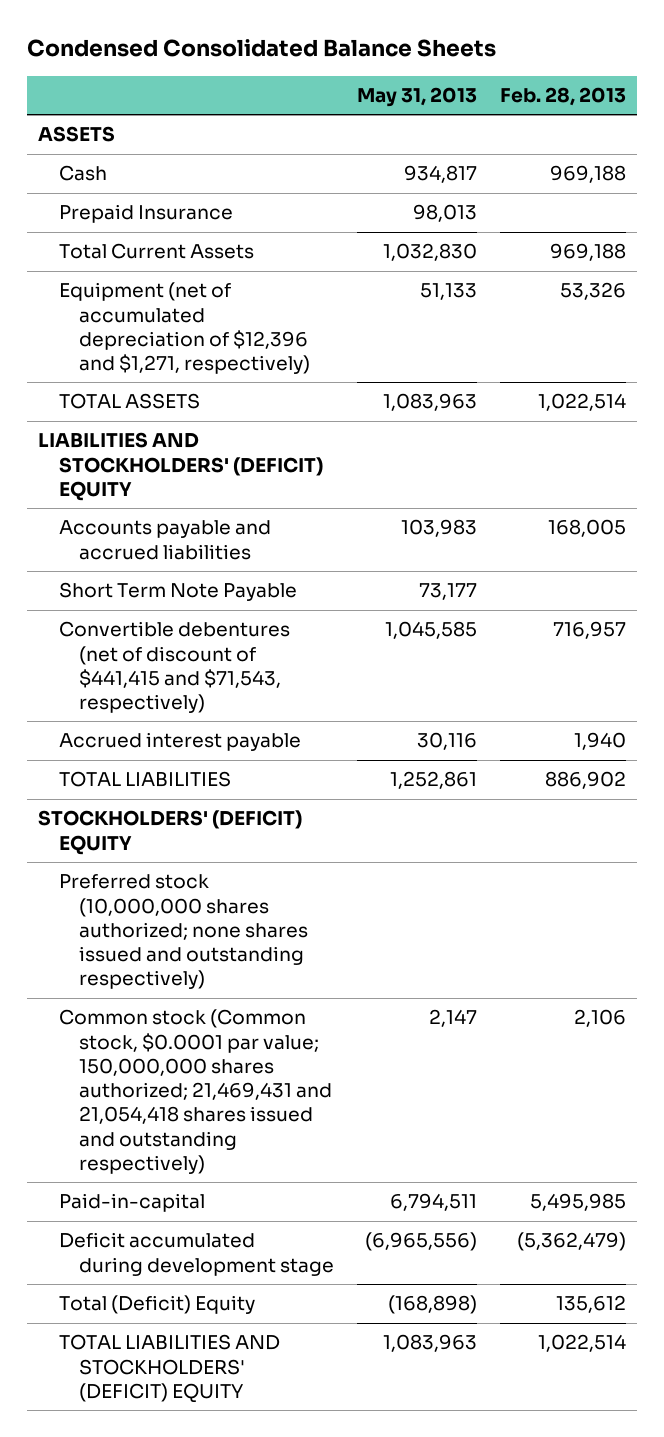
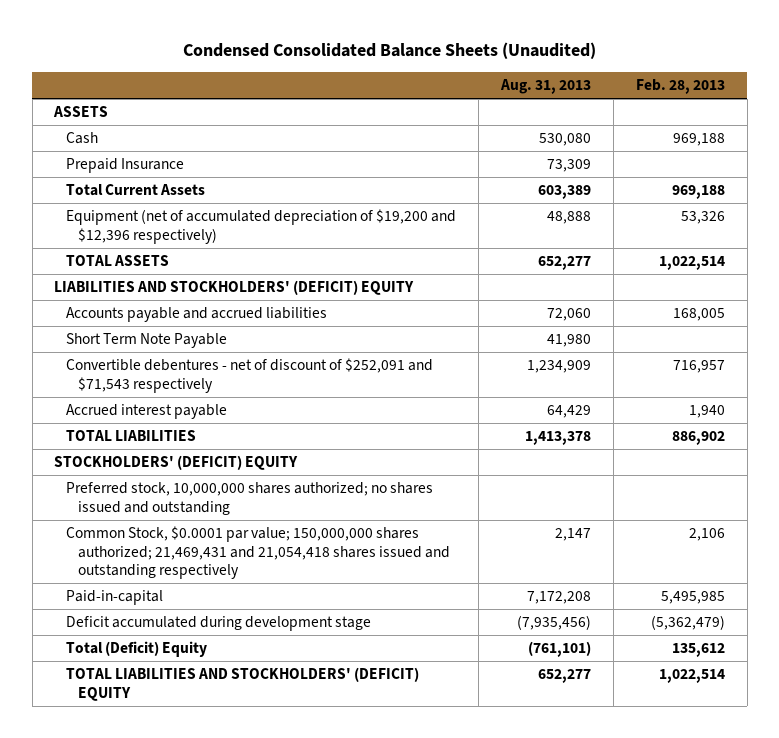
- Condensed Consolidated Balance Sheets
+ Condensed Consolidated Balance Sheets (Unaudited)
- | May 31, 2013 | Feb. 28, 2013
+ | Aug. 31, 2013 | Feb. 28, 2013
- Equipment (net of accumulated depreciation of $12,396 and $1,271, respectively) | 51,133 | 53,326
+ Equipment (net of accumulated depreciation of $19,200 and $12,396 respectively) | 48,888 | 53,326
- Convertible debentures (net of discount of $441,415 and $71,543, respectively) | 1,045,585 | 716,957
+ Convertible debentures - net of discount of $252,091 and $71,543 respectively | 1,234,909 | 716,957
- Preferred stock (10,000,000 shares authorized; none shares issued and outstanding respectively)
- Common stock (Common stock, $0.0001 par value; 150,000,000 shares authorized; 21,469,431 and 21,054,418 shares issued and outstanding respectively) | 2,147 | 2,106
+ Preferred stock, 10,000,000 shares authorized; no shares issued and outstanding
+ Common Stock, $0.0001 par value; 150,000,000 shares authorized; 21,469,431 and 21,054,418 shares issued and outstanding respectively | 2,147 | 2,106

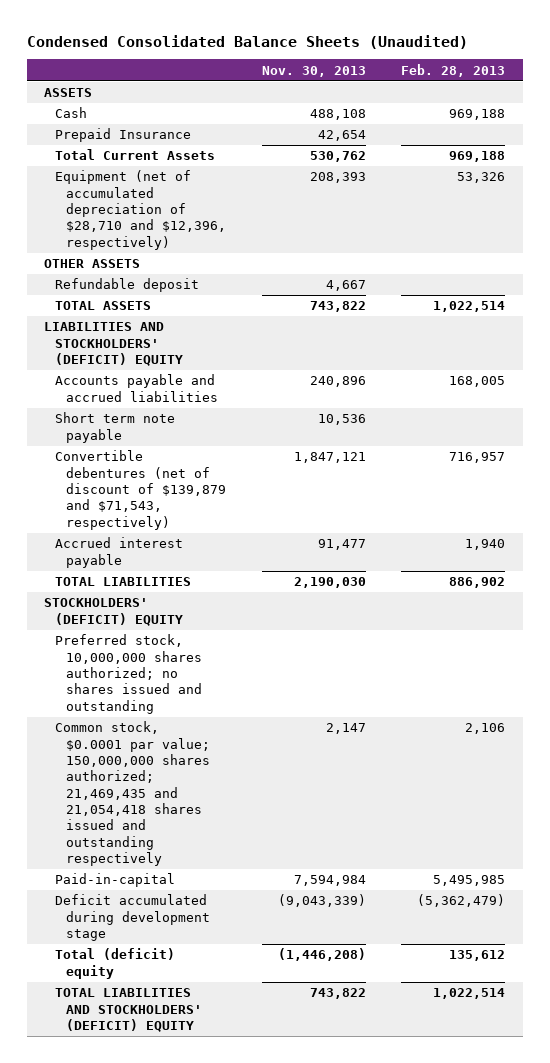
- | Aug. 31, 2013 | Feb. 28, 2013
+ | Nov. 30, 2013 | Feb. 28, 2013
- Equipment (net of accumulated depreciation of $19,200 and $12,396 respectively) | 48,888 | 53,326
+ Equipment (net of accumulated depreciation of $28,710 and $12,396, respectively) | 208,393 | 53,326
+ OTHER ASSETS
+ Refundable deposit | 4,667 |
- Short Term Note Payable | 41,980 |
- Convertible debentures - net of discount of $252,091 and $71,543 respectively | 1,234,909 | 716,957
+ Short term note payable | 10,536 |
+ Convertible debentures (net of discount of $139,879 and $71,543, respectively) | 1,847,121 | 716,957
- Common Stock, $0.0001 par value; 150,000,000 shares authorized; 21,469,431 and 21,054,418 shares issued and outstanding respectively | 2,147 | 2,106
+ Common stock, $0.0001 par value; 150,000,000 shares authorized; 21,469,435 and 21,054,418 shares issued and outstanding respectively | 2,147 | 2,106
- Total (Deficit) Equity | (761,101) | 135,612
+ Total (deficit) equity | (1,446,208) | 135,612

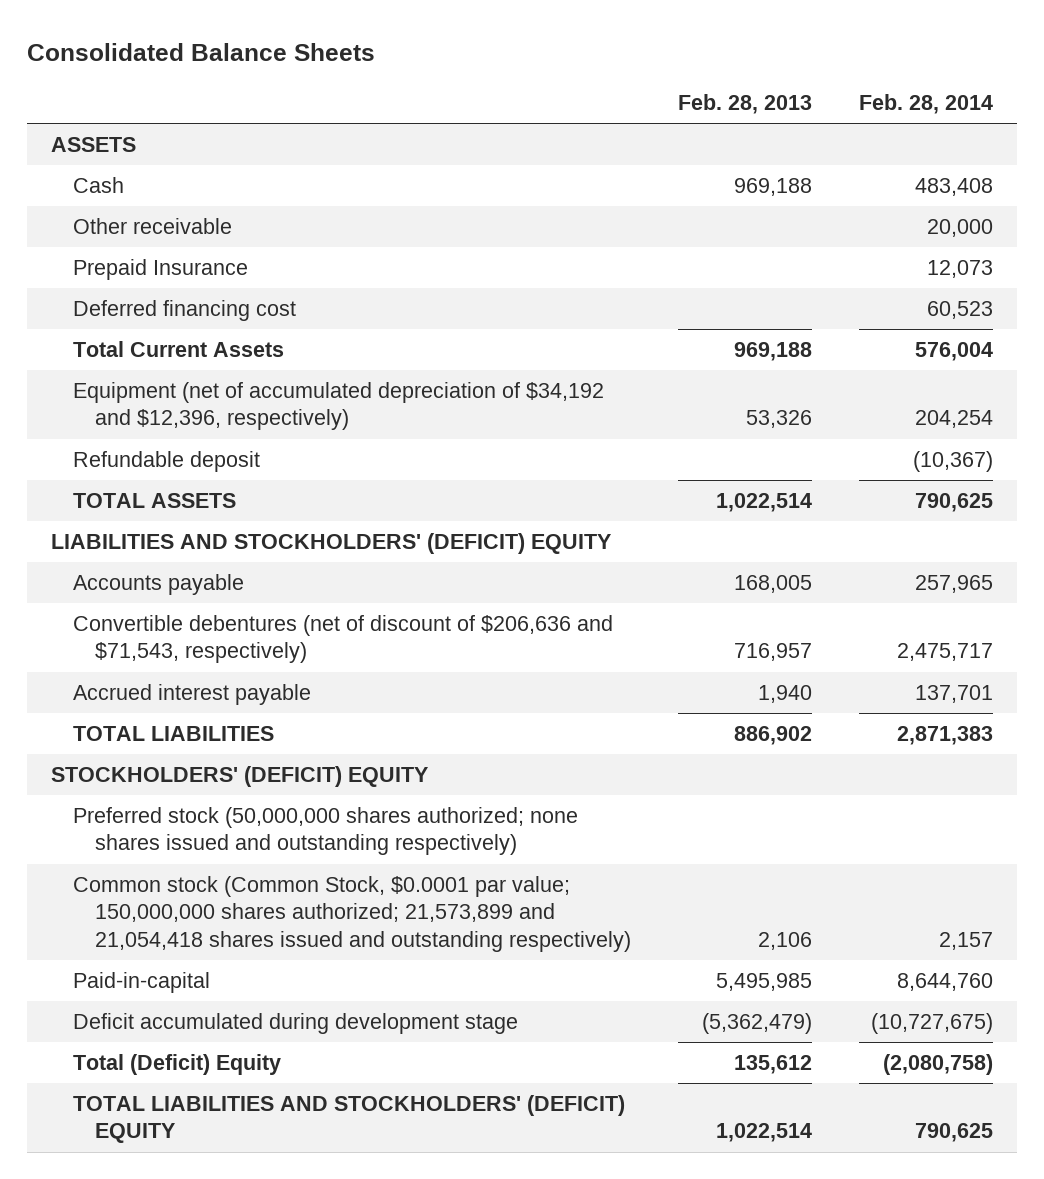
- Condensed Consolidated Balance Sheets (Unaudited)
+ Consolidated Balance Sheets
- | Nov. 30, 2013 | Feb. 28, 2013
+ | Feb. 28, 2013 | Feb. 28, 2014
+ Other receivable | | 20,000
+ Deferred financing cost | | 60,523
- Equipment (net of accumulated depreciation of $28,710 and $12,396, respectively) | 208,393 | 53,326
- OTHER ASSETS
+ Equipment (net of accumulated depreciation of $34,192 and $12,396, respectively) | 53,326 | 204,254
- Accounts payable and accrued liabilities | 240,896 | 168,005
- Short term note payable | 10,536 |
- Convertible debentures (net of discount of $139,879 and $71,543, respectively) | 1,847,121 | 716,957
+ Accounts payable | 168,005 | 257,965
+ Convertible debentures (net of discount of $206,636 and $71,543, respectively) | 716,957 | 2,475,717
- Preferred stock, 10,000,000 shares authorized; no shares issued and outstanding
- Common stock, $0.0001 par value; 150,000,000 shares authorized; 21,469,435 and 21,054,418 shares issued and outstanding respectively | 2,147 | 2,106
+ Preferred stock (50,000,000 shares authorized; none shares issued and outstanding respectively)
+ Common stock (Common Stock, $0.0001 par value; 150,000,000 shares authorized; 21,573,899 and 21,054,418 shares issued and outstanding respectively) | 2,106 | 2,157
- Total (deficit) equity | (1,446,208) | 135,612
+ Total (Deficit) Equity | 135,612 | (2,080,758)

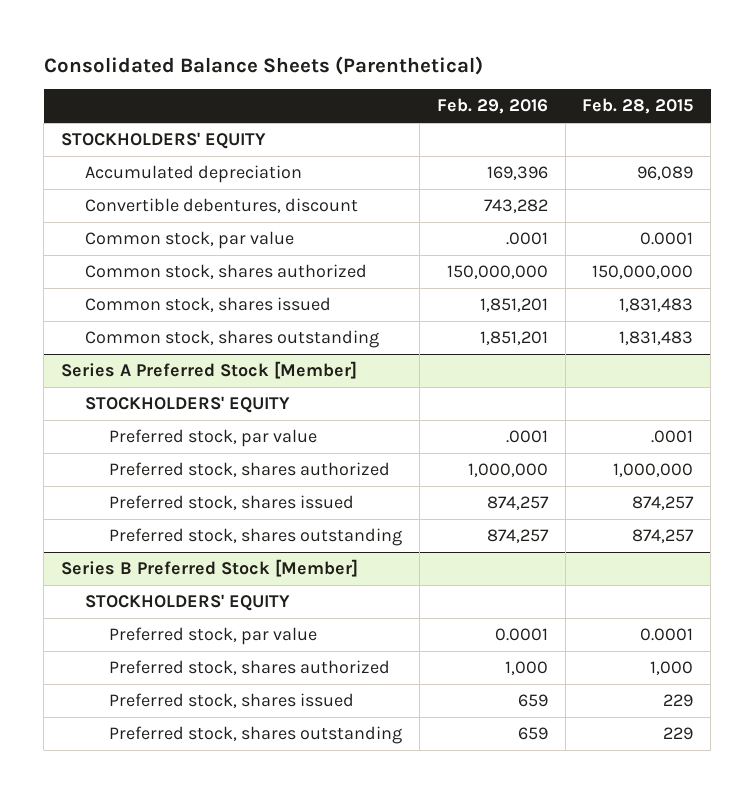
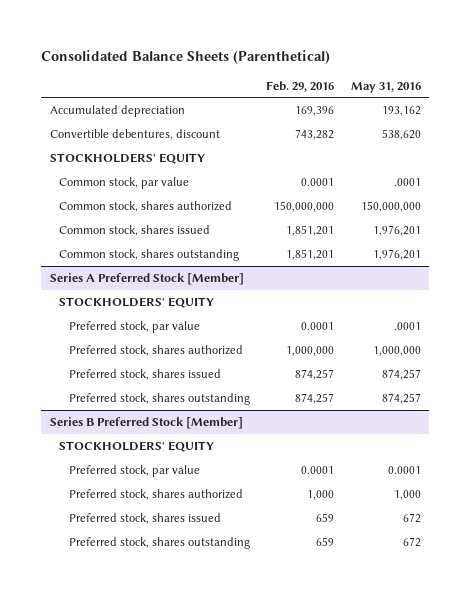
- | Feb. 29, 2016 | Feb. 28, 2015
+ | Feb. 29, 2016 | May 31, 2016
- Common stock, par value | .0001 | 0.0001
moved down: STOCKHOLDERS' EQUITY
+ Common stock, par value | 0.0001 | .0001
@ Series A Preferred Stock [Member]
- Preferred stock, par value | .0001 | .0001
+ Preferred stock, par value | 0.0001 | .0001

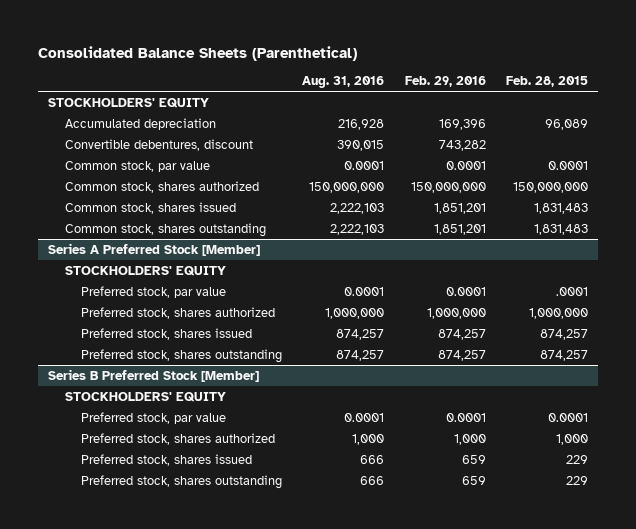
- | Feb. 29, 2016 | May 31, 2016
+ | Aug. 31, 2016 | Feb. 29, 2016 | Feb. 28, 2015
moved up: STOCKHOLDERS' EQUITY

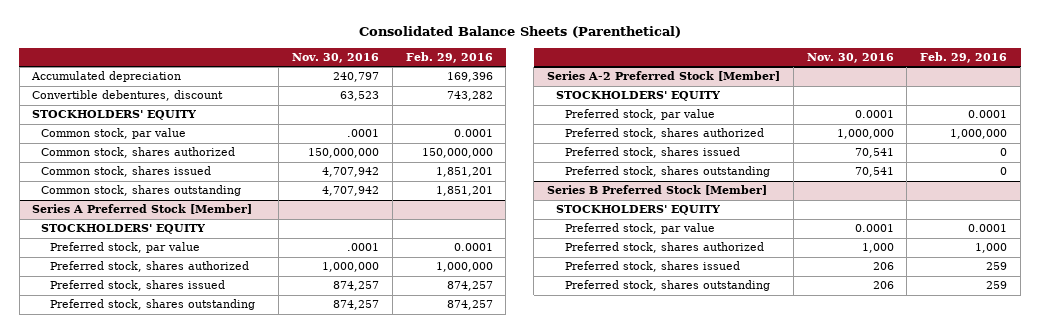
- | Aug. 31, 2016 | Feb. 29, 2016 | Feb. 28, 2015
+ | Nov. 30, 2016 | Feb. 29, 2016
moved down: STOCKHOLDERS' EQUITY
+ Series A-2 Preferred Stock [Member]
+ STOCKHOLDERS' EQUITY
+ Preferred stock, par value | 0.0001 | 0.0001
+ Preferred stock, shares authorized | 1,000,000 | 1,000,000
+ Preferred stock, shares issued | 70,541 | 0
+ Preferred stock, shares outstanding | 70,541 | 0
@ Series B Preferred Stock [Member]
- Preferred stock, shares issued | 666 | 659 | 229
- Preferred stock, shares outstanding | 666 | 659 | 229
+ Preferred stock, shares issued | 206 | 259
+ Preferred stock, shares outstanding | 206 | 259

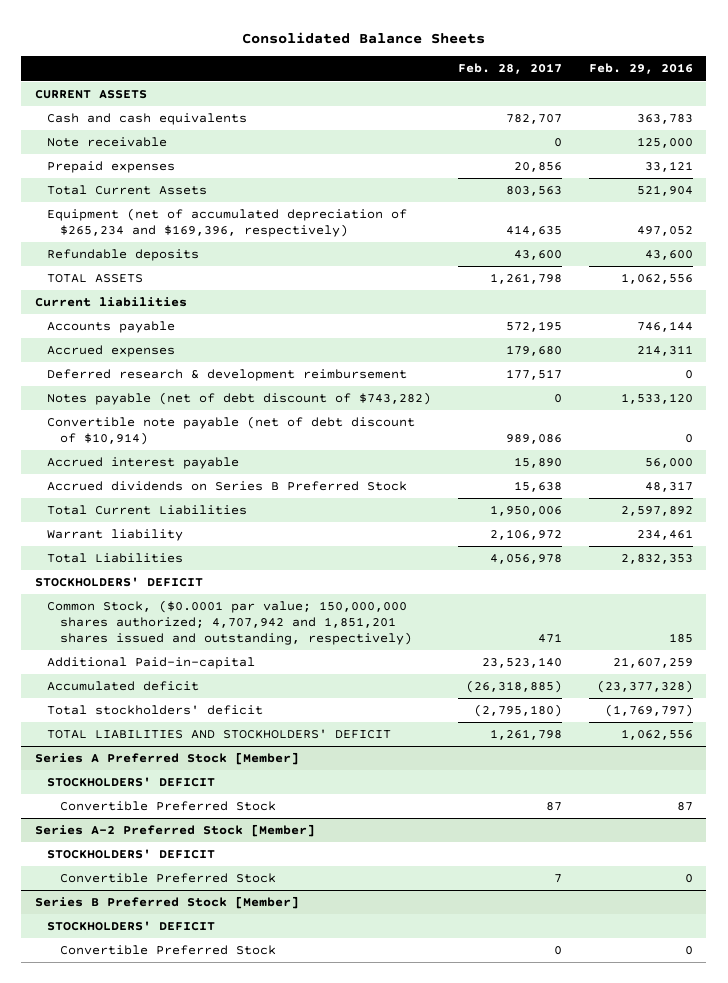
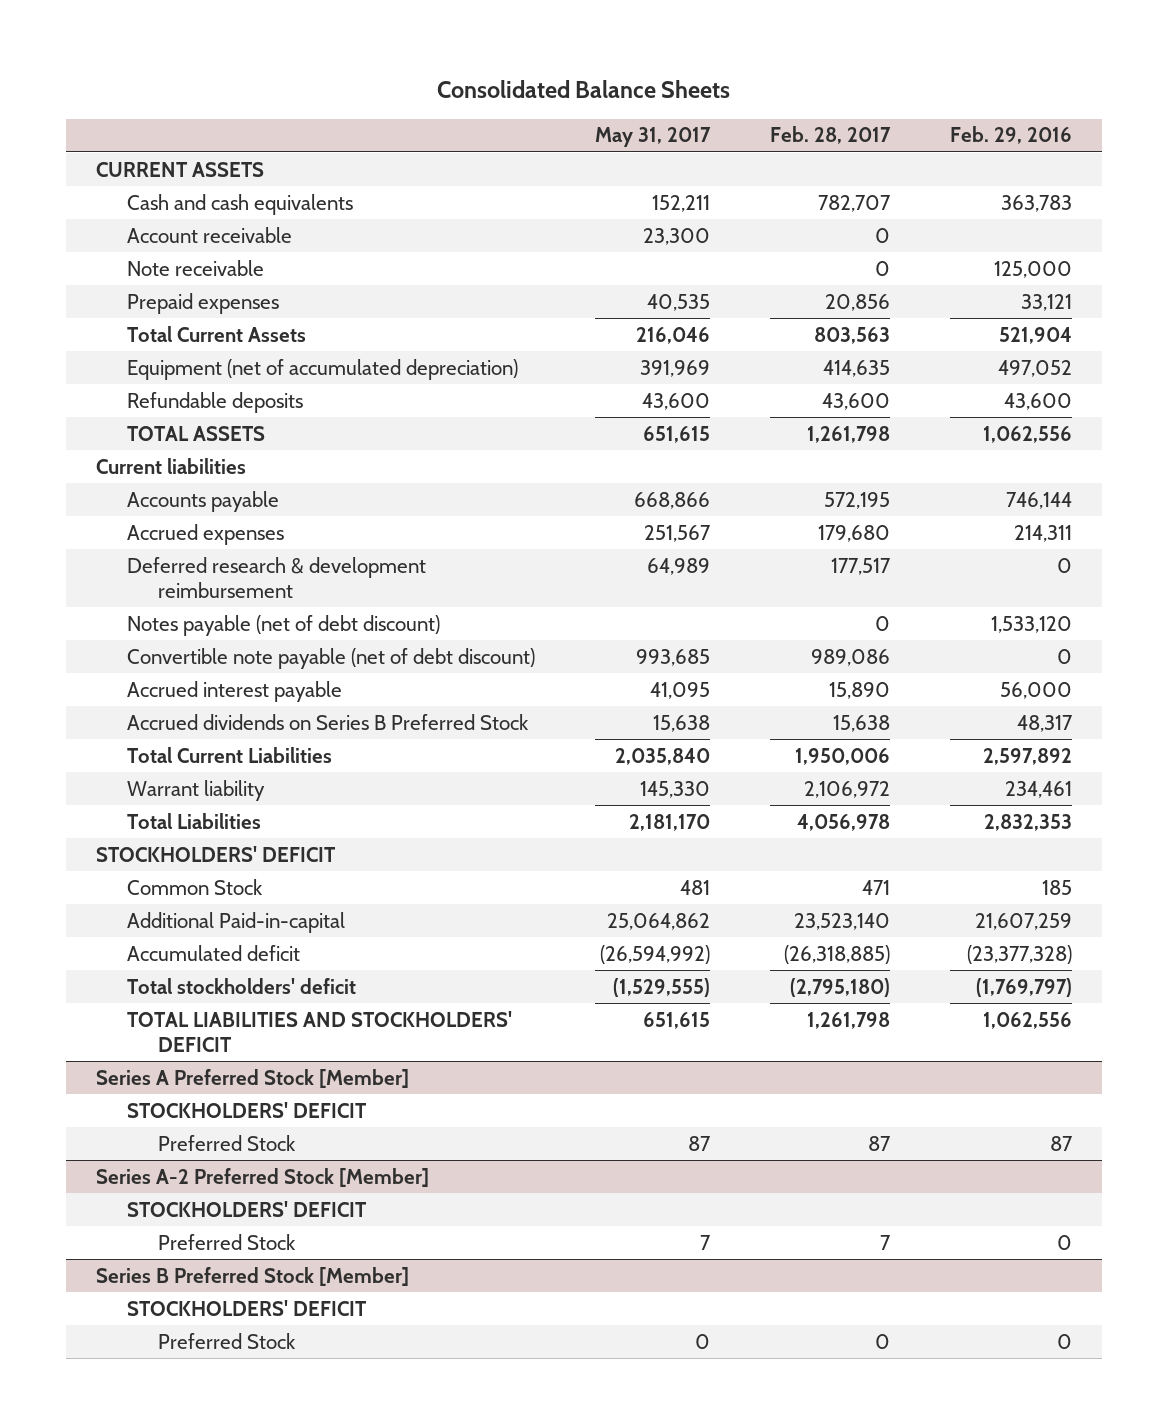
- | Feb. 28, 2017 | Feb. 29, 2016
+ | May 31, 2017 | Feb. 28, 2017 | Feb. 29, 2016
+ Account receivable | 23,300 | 0 |
- Equipment (net of accumulated depreciation of $265,234 and $169,396, respectively) | 414,635 | 497,052
+ Equipment (net of accumulated depreciation) | 391,969 | 414,635 | 497,052
- Notes payable (net of debt discount of $743,282) | 0 | 1,533,120
- Convertible note payable (net of debt discount of $10,914) | 989,086 | 0
+ Notes payable (net of debt discount) | | 0 | 1,533,120
+ Convertible note payable (net of debt discount) | 993,685 | 989,086 | 0
- Common Stock, ($0.0001 par value; 150,000,000 shares authorized; 4,707,942 and 1,851,201 shares issued and outstanding, respectively) | 471 | 185
+ Common Stock | 481 | 471 | 185
@ Series A Preferred Stock [Member]
- Convertible Preferred Stock | 87 | 87
+ Preferred Stock | 87 | 87 | 87
@ Series A-2 Preferred Stock [Member]
- Convertible Preferred Stock | 7 | 0
+ Preferred Stock | 7 | 7 | 0
@ Series B Preferred Stock [Member]
- Convertible Preferred Stock | 0 | 0
+ Preferred Stock | 0 | 0 | 0

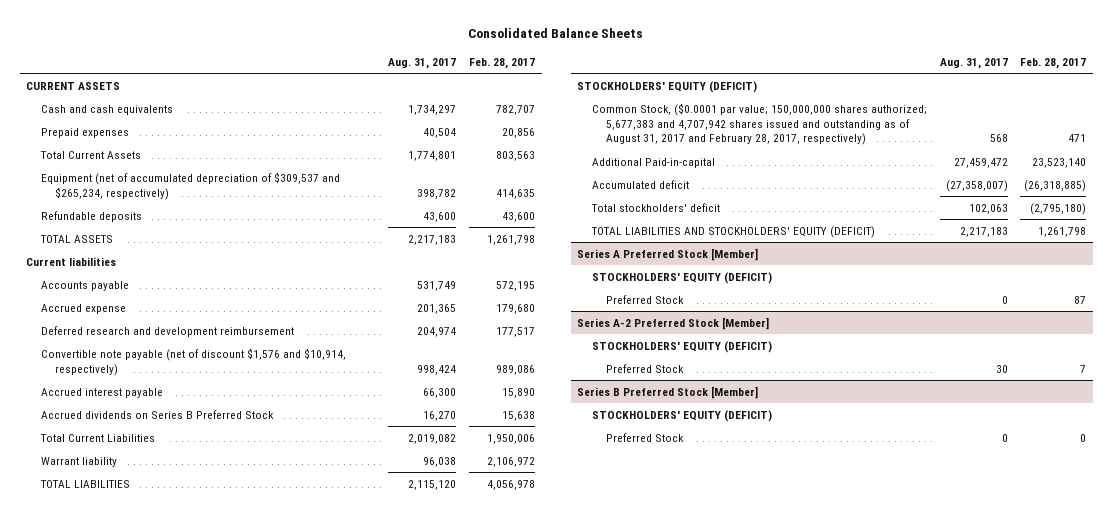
- | May 31, 2017 | Feb. 28, 2017 | Feb. 29, 2016
+ | Aug. 31, 2017 | Feb. 28, 2017
- Account receivable | 23,300 | 0 |
- Note receivable | | 0 | 125,000
- Equipment (net of accumulated depreciation) | 391,969 | 414,635 | 497,052
+ Equipment (net of accumulated depreciation of $309,537 and $265,234, respectively) | 398,782 | 414,635
- Accrued expenses | 251,567 | 179,680 | 214,311
- Deferred research & development reimbursement | 64,989 | 177,517 | 0
- Notes payable (net of debt discount) | | 0 | 1,533,120
- Convertible note payable (net of debt discount) | 993,685 | 989,086 | 0
+ Accrued expense | 201,365 | 179,680
+ Deferred research and development reimbursement | 204,974 | 177,517
+ Convertible note payable (net of discount $1,576 and $10,914, respectively) | 998,424 | 989,086
- Total Liabilities | 2,181,170 | 4,056,978 | 2,832,353
- STOCKHOLDERS' DEFICIT
- Common Stock | 481 | 471 | 185
+ TOTAL LIABILITIES | 2,115,120 | 4,056,978
+ STOCKHOLDERS' EQUITY (DEFICIT)
+ Common Stock, ($0.0001 par value; 150,000,000 shares authorized; 5,677,383 and 4,707,942 shares issued and outstanding as of August 31, 2017 and February 28, 2017, respectively) | 568 | 471
- TOTAL LIABILITIES AND STOCKHOLDERS' DEFICIT | 651,615 | 1,261,798 | 1,062,556
+ TOTAL LIABILITIES AND STOCKHOLDERS' EQUITY (DEFICIT) | 2,217,183 | 1,261,798
@ Series A Preferred Stock [Member]
- STOCKHOLDERS' DEFICIT
+ STOCKHOLDERS' EQUITY (DEFICIT)
@ Series A-2 Preferred Stock [Member]
- STOCKHOLDERS' DEFICIT
+ STOCKHOLDERS' EQUITY (DEFICIT)
@ Series B Preferred Stock [Member]
- STOCKHOLDERS' DEFICIT
+ STOCKHOLDERS' EQUITY (DEFICIT)

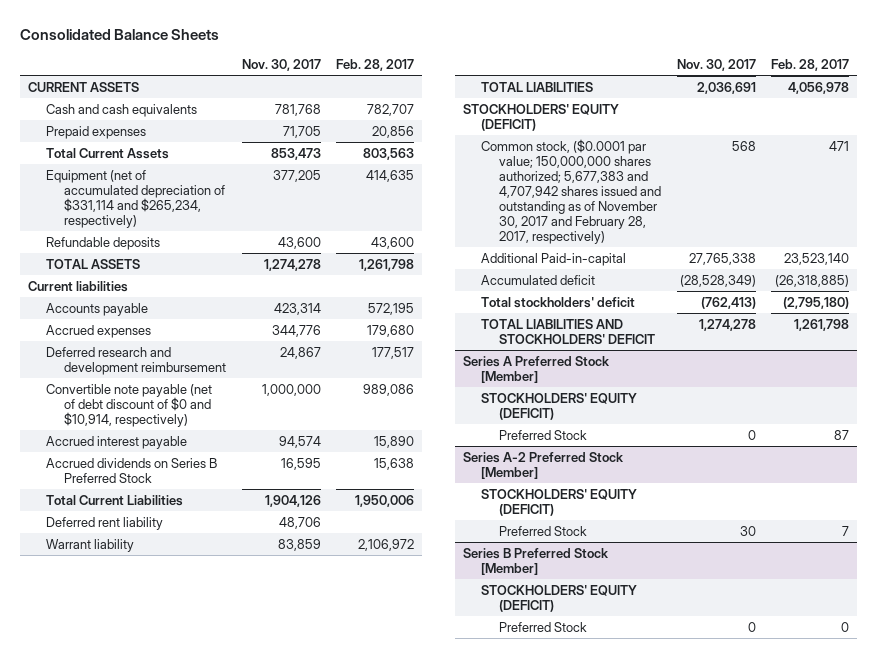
- | Aug. 31, 2017 | Feb. 28, 2017
+ | Nov. 30, 2017 | Feb. 28, 2017
- Equipment (net of accumulated depreciation of $309,537 and $265,234, respectively) | 398,782 | 414,635
+ Equipment (net of accumulated depreciation of $331,114 and $265,234, respectively) | 377,205 | 414,635
- Accrued expense | 201,365 | 179,680
+ Accrued expenses | 344,776 | 179,680
- Convertible note payable (net of discount $1,576 and $10,914, respectively) | 998,424 | 989,086
+ Convertible note payable (net of debt discount of $0 and $10,914, respectively) | 1,000,000 | 989,086
+ Deferred rent liability | 48,706 |
- Common Stock, ($0.0001 par value; 150,000,000 shares authorized; 5,677,383 and 4,707,942 shares issued and outstanding as of August 31, 2017 and February 28, 2017, respectively) | 568 | 471
+ Common stock, ($0.0001 par value; 150,000,000 shares authorized; 5,677,383 and 4,707,942 shares issued and outstanding as of November 30, 2017 and February 28, 2017, respectively) | 568 | 471
- TOTAL LIABILITIES AND STOCKHOLDERS' EQUITY (DEFICIT) | 2,217,183 | 1,261,798
+ TOTAL LIABILITIES AND STOCKHOLDERS' DEFICIT | 1,274,278 | 1,261,798

